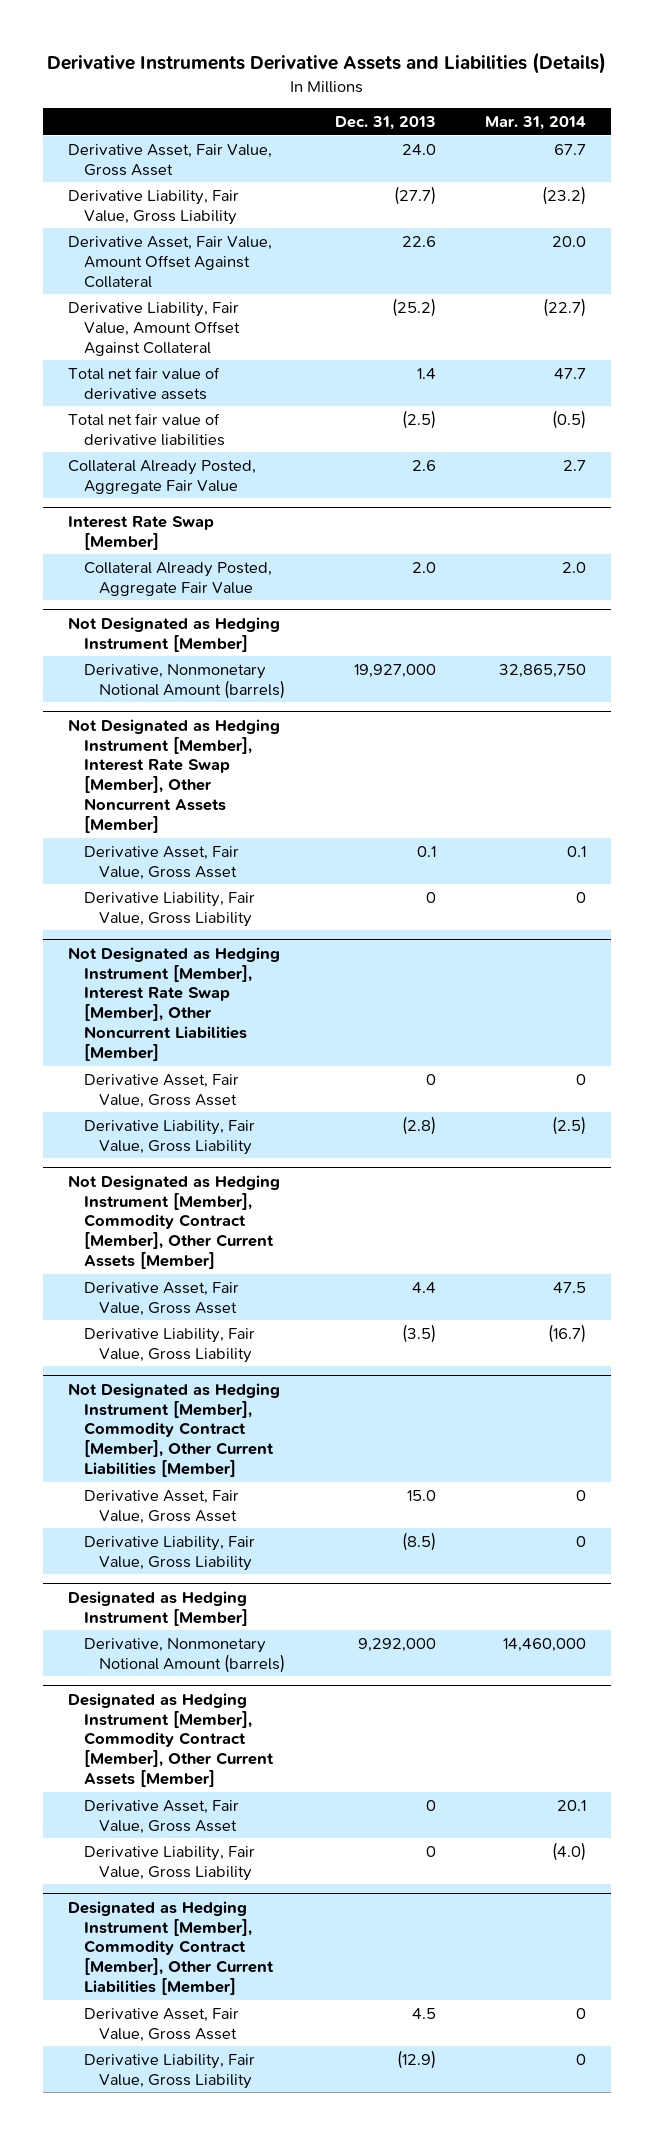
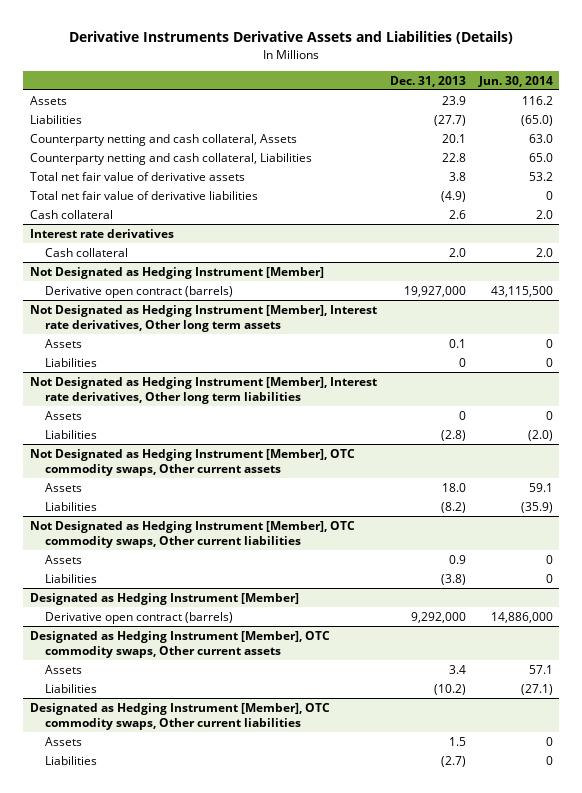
- | Dec. 31, 2013 | Mar. 31, 2014
+ | Dec. 31, 2013 | Jun. 30, 2014
- Derivative Asset, Fair Value, Gross Asset | 24.0 | 67.7
- Derivative Liability, Fair Value, Gross Liability | (27.7) | (23.2)
- Derivative Asset, Fair Value, Amount Offset Against Collateral | 22.6 | 20.0
- Derivative Liability, Fair Value, Amount Offset Against Collateral | (25.2) | (22.7)
- Total net fair value of derivative assets | 1.4 | 47.7
- Total net fair value of derivative liabilities | (2.5) | (0.5)
- Collateral Already Posted, Aggregate Fair Value | 2.6 | 2.7
- Interest Rate Swap [Member]
- Collateral Already Posted, Aggregate Fair Value | 2.0 | 2.0
+ Assets | 23.9 | 116.2
+ Liabilities | (27.7) | (65.0)
+ Counterparty netting and cash collateral, Assets | 20.1 | 63.0
+ Counterparty netting and cash collateral, Liabilities | 22.8 | 65.0
+ Total net fair value of derivative assets | 3.8 | 53.2
+ Total net fair value of derivative liabilities | (4.9) | 0
+ Cash collateral | 2.6 | 2.0
+ Interest rate derivatives
+ Cash collateral | 2.0 | 2.0
@ Not Designated as Hedging Instrument [Member]
- Derivative, Nonmonetary Notional Amount (barrels) | 19,927,000 | 32,865,750
- Not Designated as Hedging Instrument [Member], Interest Rate Swap [Member], Other Noncurrent Assets [Member]
- Derivative Asset, Fair Value, Gross Asset | 0.1 | 0.1
- Derivative Liability, Fair Value, Gross Liability | 0 | 0
- Not Designated as Hedging Instrument [Member], Interest Rate Swap [Member], Other Noncurrent Liabilities [Member]
- Derivative Asset, Fair Value, Gross Asset | 0 | 0
- Derivative Liability, Fair Value, Gross Liability | (2.8) | (2.5)
- Not Designated as Hedging Instrument [Member], Commodity Contract [Member], Other Current Assets [Member]
- Derivative Asset, Fair Value, Gross Asset | 4.4 | 47.5
- Derivative Liability, Fair Value, Gross Liability | (3.5) | (16.7)
- Not Designated as Hedging Instrument [Member], Commodity Contract [Member], Other Current Liabilities [Member]
- Derivative Asset, Fair Value, Gross Asset | 15.0 | 0
- Derivative Liability, Fair Value, Gross Liability | (8.5) | 0
@ Not Designated as Hedging Instrument [Member]
+ Derivative open contract (barrels) | 19,927,000 | 43,115,500
+ Not Designated as Hedging Instrument [Member], Interest rate derivatives, Other long term assets
+ Assets | 0.1 | 0
+ Liabilities | 0 | 0
+ Not Designated as Hedging Instrument [Member], Interest rate derivatives, Other long term liabilities
+ Assets | 0 | 0
+ Liabilities | (2.8) | (2.0)
+ Not Designated as Hedging Instrument [Member], OTC commodity swaps, Other current assets
+ Assets | 18.0 | 59.1
+ Liabilities | (8.2) | (35.9)
+ Not Designated as Hedging Instrument [Member], OTC commodity swaps, Other current liabilities
+ Assets | 0.9 | 0
+ Liabilities | (3.8) | 0
@ Designated as Hedging Instrument [Member]
- Derivative, Nonmonetary Notional Amount (barrels) | 9,292,000 | 14,460,000
- Designated as Hedging Instrument [Member], Commodity Contract [Member], Other Current Assets [Member]
- Derivative Asset, Fair Value, Gross Asset | 0 | 20.1
- Derivative Liability, Fair Value, Gross Liability | 0 | (4.0)
- Designated as Hedging Instrument [Member], Commodity Contract [Member], Other Current Liabilities [Member]
- Derivative Asset, Fair Value, Gross Asset | 4.5 | 0
- Derivative Liability, Fair Value, Gross Liability | (12.9) | 0
@ Designated as Hedging Instrument [Member]
+ Derivative open contract (barrels) | 9,292,000 | 14,886,000
+ Designated as Hedging Instrument [Member], OTC commodity swaps, Other current assets
+ Assets | 3.4 | 57.1
+ Liabilities | (10.2) | (27.1)
+ Designated as Hedging Instrument [Member], OTC commodity swaps, Other current liabilities
+ Assets | 1.5 | 0
+ Liabilities | (2.7) | 0

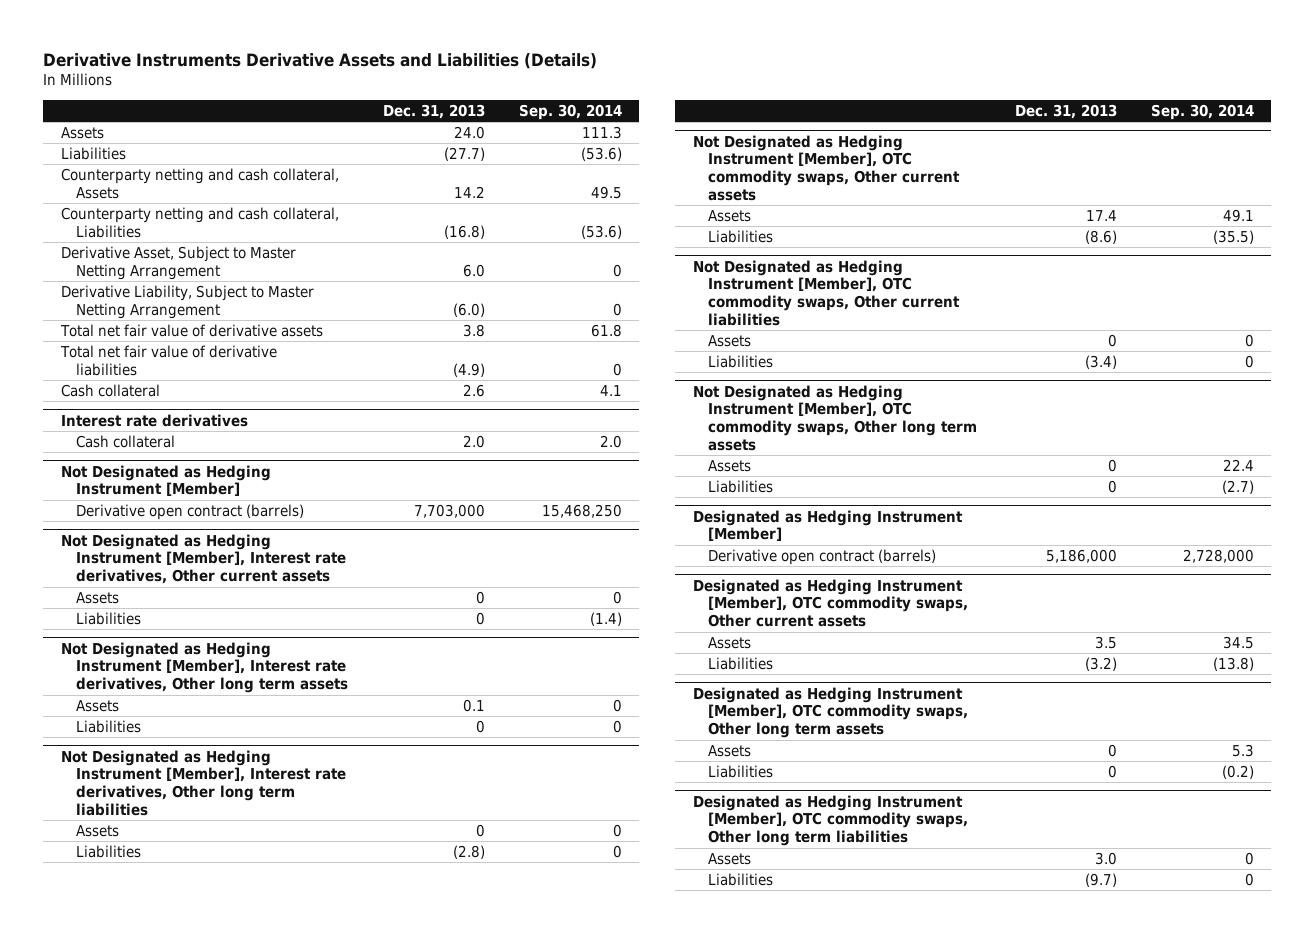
- | Dec. 31, 2013 | Jun. 30, 2014
+ | Dec. 31, 2013 | Sep. 30, 2014
- Assets | 23.9 | 116.2
+ Assets | 24.0 | 111.3
- Counterparty netting and cash collateral, Assets | 20.1 | 63.0
- Counterparty netting and cash collateral, Liabilities | 22.8 | 65.0
+ Counterparty netting and cash collateral, Assets | 14.2 | 49.5
+ Counterparty netting and cash collateral, Liabilities | (16.8) | (53.6)
+ Derivative Asset, Subject to Master Netting Arrangement | 6.0 | 0
+ Derivative Liability, Subject to Master Netting Arrangement | (6.0) | 0
@ Not Designated as Hedging Instrument [Member]
- Derivative open contract (barrels) | 19,927,000 | 43,115,500
+ Derivative open contract (barrels) | 7,703,000 | 15,468,250
+ Not Designated as Hedging Instrument [Member], Interest rate derivatives, Other current assets
+ Assets | 0 | 0
+ Liabilities | 0 | (1.4)
@ Not Designated as Hedging Instrument [Member], OTC commodity swaps, Other current assets
- Assets | 18.0 | 59.1
- Liabilities | (8.2) | (35.9)
+ Assets | 17.4 | 49.1
+ Liabilities | (8.6) | (35.5)
@ Not Designated as Hedging Instrument [Member], OTC commodity swaps, Other current liabilities
- Assets | 0.9 | 0
- Liabilities | (3.8) | 0
+ Assets | 0 | 0
+ Liabilities | (3.4) | 0
+ Not Designated as Hedging Instrument [Member], OTC commodity swaps, Other long term assets
+ Assets | 0 | 22.4
+ Liabilities | 0 | (2.7)
@ Designated as Hedging Instrument [Member]
- Derivative open contract (barrels) | 9,292,000 | 14,886,000
+ Derivative open contract (barrels) | 5,186,000 | 2,728,000
@ Designated as Hedging Instrument [Member], OTC commodity swaps, Other current assets
- Assets | 3.4 | 57.1
- Liabilities | (10.2) | (27.1)
- Designated as Hedging Instrument [Member], OTC commodity swaps, Other current liabilities
- Assets | 1.5 | 0
- Liabilities | (2.7) | 0
@ Designated as Hedging Instrument [Member], OTC commodity swaps, Other current assets
+ Assets | 3.5 | 34.5
+ Liabilities | (3.2) | (13.8)
+ Designated as Hedging Instrument [Member], OTC commodity swaps, Other long term assets
+ Assets | 0 | 5.3
+ Liabilities | 0 | (0.2)
+ Designated as Hedging Instrument [Member], OTC commodity swaps, Other long term liabilities
+ Assets | 3.0 | 0
+ Liabilities | (9.7) | 0

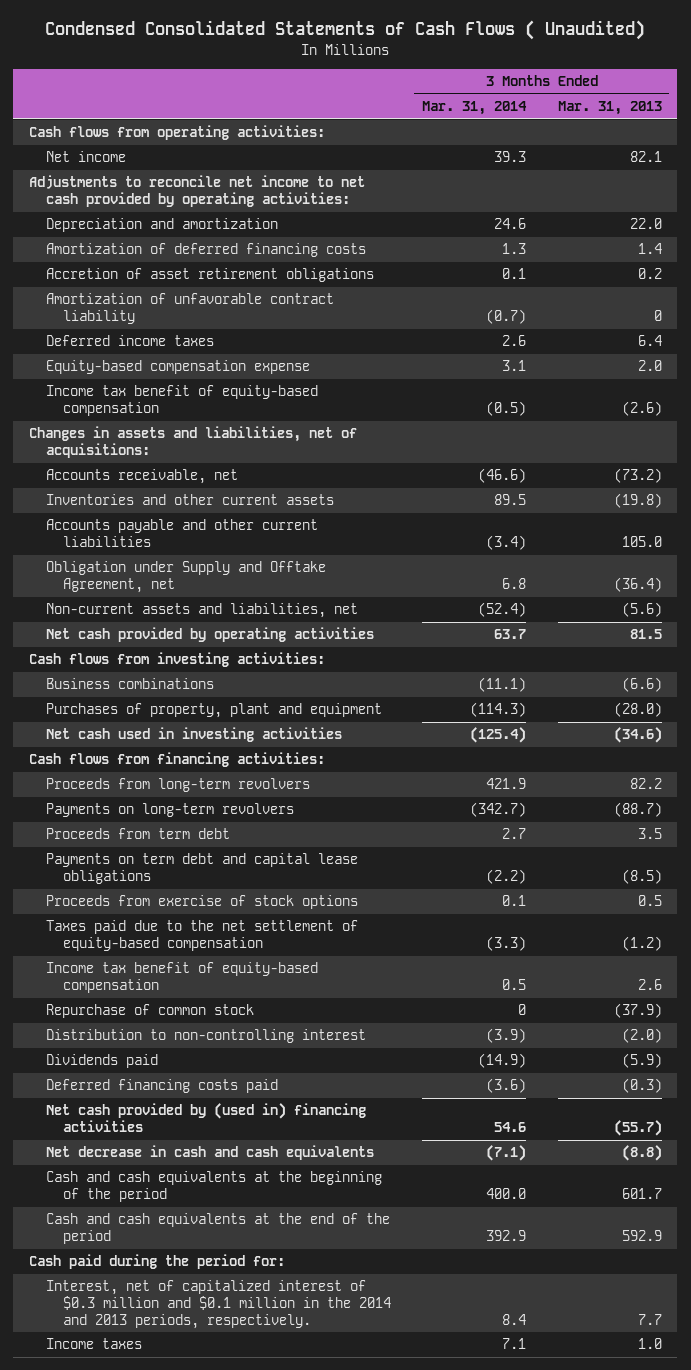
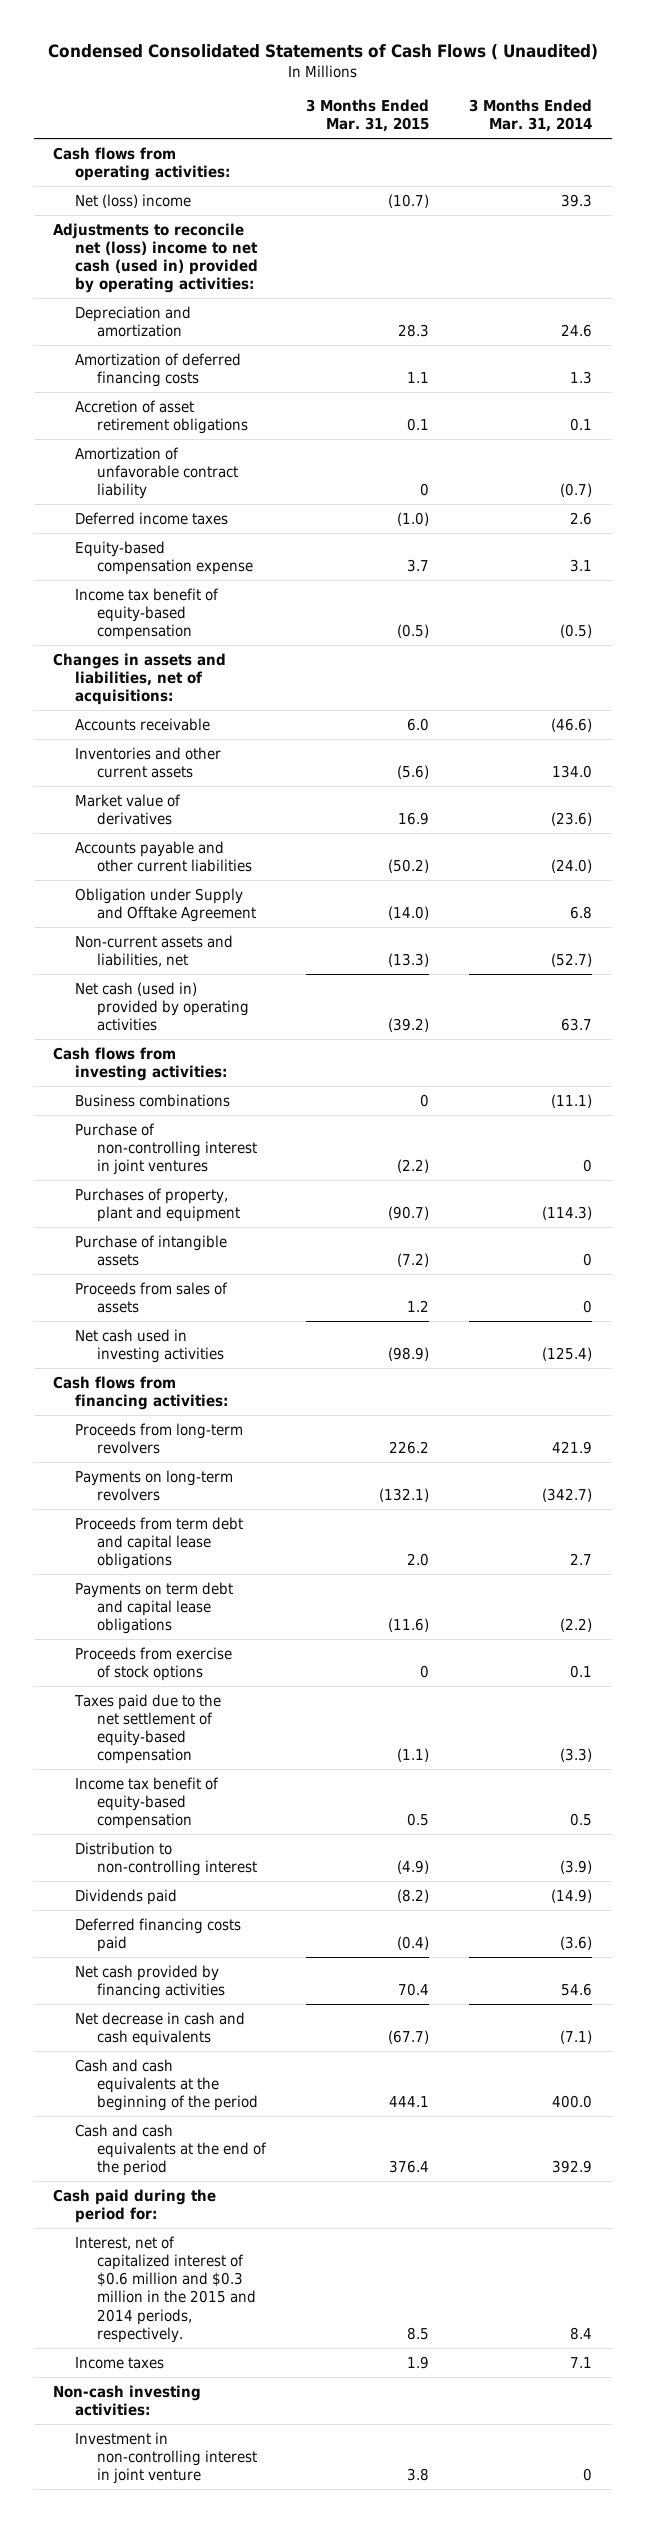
- | 3 Months Ended Mar. 31, 2014 | 3 Months Ended Mar. 31, 2013
+ | 3 Months Ended Mar. 31, 2015 | 3 Months Ended Mar. 31, 2014
- Net income | 39.3 | 82.1
- Adjustments to reconcile net income to net cash provided by operating activities:
+ Net (loss) income | (10.7) | 39.3
+ Adjustments to reconcile net (loss) income to net cash (used in) provided by operating activities:
- Accounts receivable, net | (46.6) | (73.2)
- Inventories and other current assets | 89.5 | (19.8)
- Accounts payable and other current liabilities | (3.4) | 105.0
- Obligation under Supply and Offtake Agreement, net | 6.8 | (36.4)
- Non-current assets and liabilities, net | (52.4) | (5.6)
- Net cash provided by operating activities | 63.7 | 81.5
+ Accounts receivable | 6.0 | (46.6)
+ Inventories and other current assets | (5.6) | 134.0
+ Market value of derivatives | 16.9 | (23.6)
+ Accounts payable and other current liabilities | (50.2) | (24.0)
+ Obligation under Supply and Offtake Agreement | (14.0) | 6.8
+ Non-current assets and liabilities, net | (13.3) | (52.7)
+ Net cash (used in) provided by operating activities | (39.2) | 63.7
+ Purchase of non-controlling interest in joint ventures | (2.2) | 0
+ Purchase of intangible assets | (7.2) | 0
+ Proceeds from sales of assets | 1.2 | 0
- Proceeds from term debt | 2.7 | 3.5
+ Proceeds from term debt and capital lease obligations | 2.0 | 2.7
- Repurchase of common stock | 0 | (37.9)
- Net cash provided by (used in) financing activities | 54.6 | (55.7)
+ Net cash provided by financing activities | 70.4 | 54.6
- Interest, net of capitalized interest of $0.3 million and $0.1 million in the 2014 and 2013 periods, respectively. | 8.4 | 7.7
+ Interest, net of capitalized interest of $0.6 million and $0.3 million in the 2015 and 2014 periods, respectively. | 8.5 | 8.4
+ Non-cash investing activities:
+ Investment in non-controlling interest in joint venture | 3.8 | 0

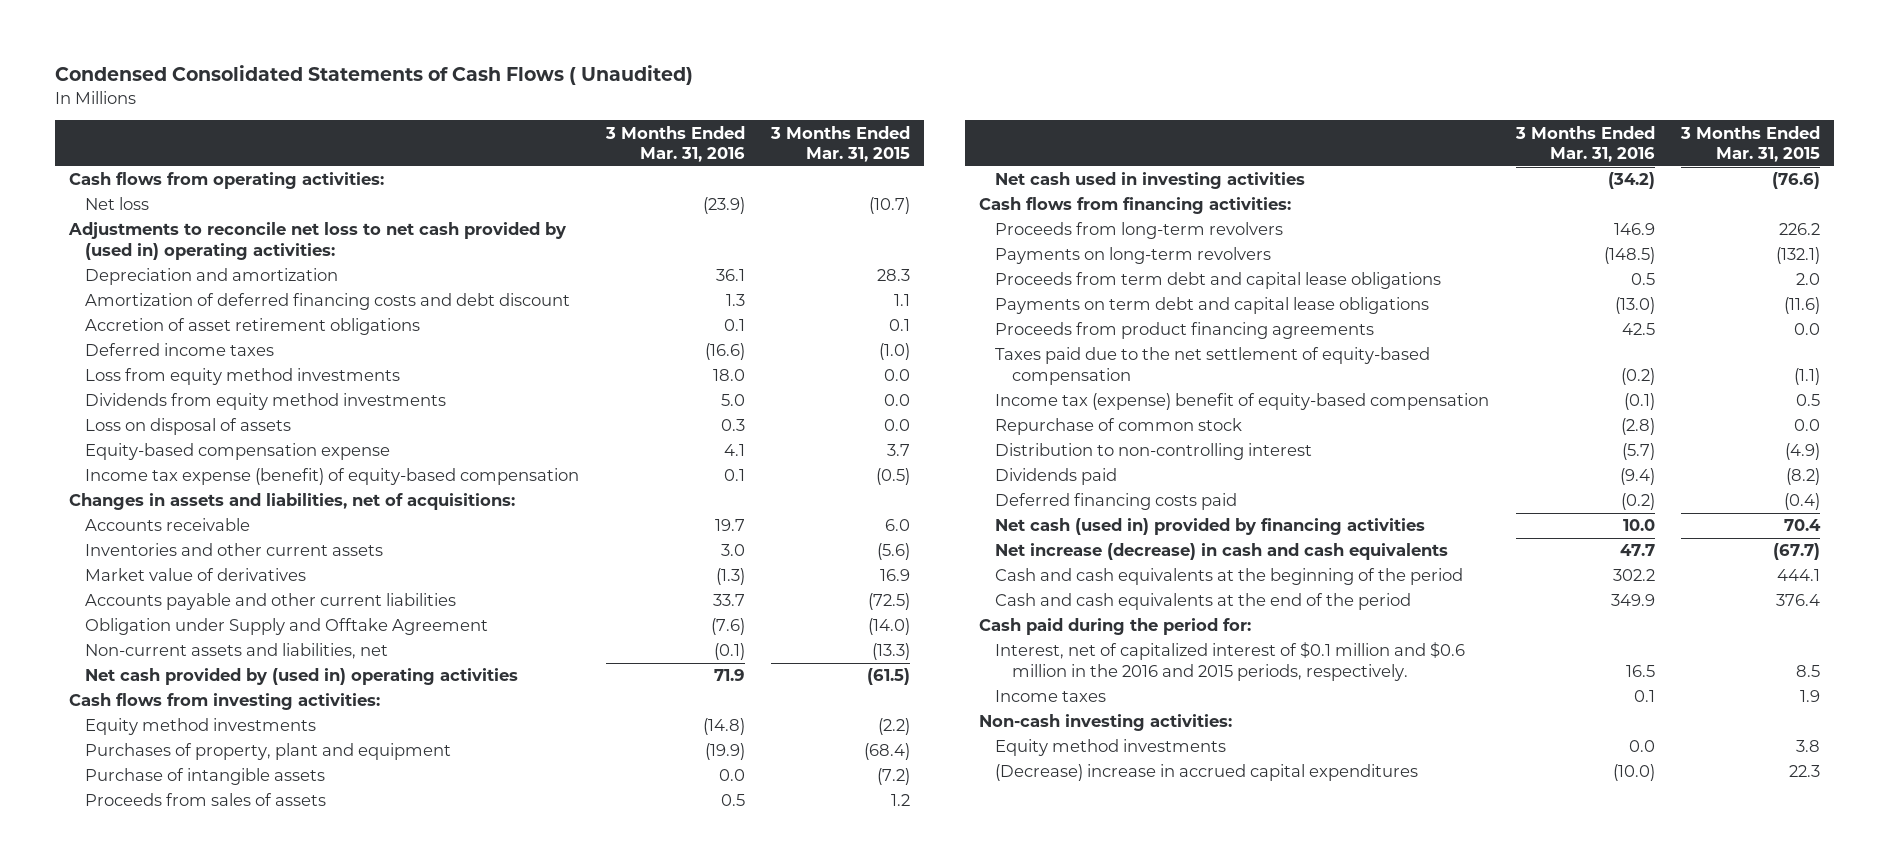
- | 3 Months Ended Mar. 31, 2015 | 3 Months Ended Mar. 31, 2014
+ | 3 Months Ended Mar. 31, 2016 | 3 Months Ended Mar. 31, 2015
- Net (loss) income | (10.7) | 39.3
- Adjustments to reconcile net (loss) income to net cash (used in) provided by operating activities:
+ Net loss | (23.9) | (10.7)
+ Adjustments to reconcile net loss to net cash provided by (used in) operating activities:
- Amortization of deferred financing costs | 1.1 | 1.3
+ Amortization of deferred financing costs and debt discount | 1.3 | 1.1
- Amortization of unfavorable contract liability | 0 | (0.7)
+ Loss from equity method investments | 18.0 | 0.0
+ Dividends from equity method investments | 5.0 | 0.0
+ Loss on disposal of assets | 0.3 | 0.0
- Income tax benefit of equity-based compensation | (0.5) | (0.5)
+ Income tax expense (benefit) of equity-based compensation | 0.1 | (0.5)
- Accounts payable and other current liabilities | (50.2) | (24.0)
+ Accounts payable and other current liabilities | 33.7 | (72.5)
- Net cash (used in) provided by operating activities | (39.2) | 63.7
+ Net cash provided by (used in) operating activities | 71.9 | (61.5)
- Business combinations | 0 | (11.1)
- Purchase of non-controlling interest in joint ventures | (2.2) | 0
- Purchases of property, plant and equipment | (90.7) | (114.3)
+ Equity method investments | (14.8) | (2.2)
+ Purchases of property, plant and equipment | (19.9) | (68.4)
- Net cash used in investing activities | (98.9) | (125.4)
+ Net cash used in investing activities | (34.2) | (76.6)
- Proceeds from exercise of stock options | 0 | 0.1
+ Proceeds from product financing agreements | 42.5 | 0.0
- Income tax benefit of equity-based compensation | 0.5 | 0.5
+ Income tax (expense) benefit of equity-based compensation | (0.1) | 0.5
+ Repurchase of common stock | (2.8) | 0.0
- Net cash provided by financing activities | 70.4 | 54.6
- Net decrease in cash and cash equivalents | (67.7) | (7.1)
+ Net cash (used in) provided by financing activities | 10.0 | 70.4
+ Net increase (decrease) in cash and cash equivalents | 47.7 | (67.7)
- Interest, net of capitalized interest of $0.6 million and $0.3 million in the 2015 and 2014 periods, respectively. | 8.5 | 8.4
+ Interest, net of capitalized interest of $0.1 million and $0.6 million in the 2016 and 2015 periods, respectively. | 16.5 | 8.5
- Investment in non-controlling interest in joint venture | 3.8 | 0
+ Equity method investments | 0.0 | 3.8
+ (Decrease) increase in accrued capital expenditures | (10.0) | 22.3

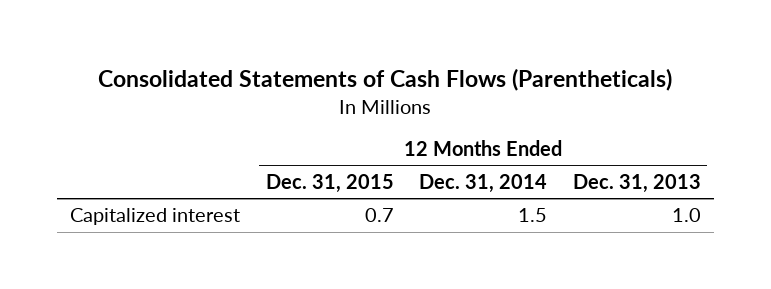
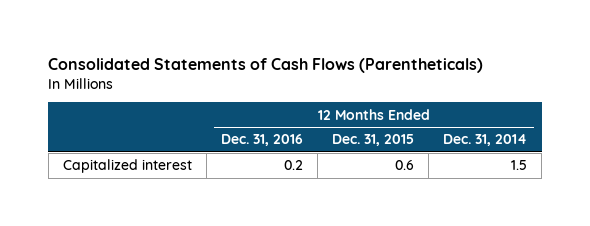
- | 12 Months Ended Dec. 31, 2015 | 12 Months Ended Dec. 31, 2014 | 12 Months Ended Dec. 31, 2013
+ | 12 Months Ended Dec. 31, 2016 | 12 Months Ended Dec. 31, 2015 | 12 Months Ended Dec. 31, 2014
- Capitalized interest | 0.7 | 1.5 | 1.0
+ Capitalized interest | 0.2 | 0.6 | 1.5

